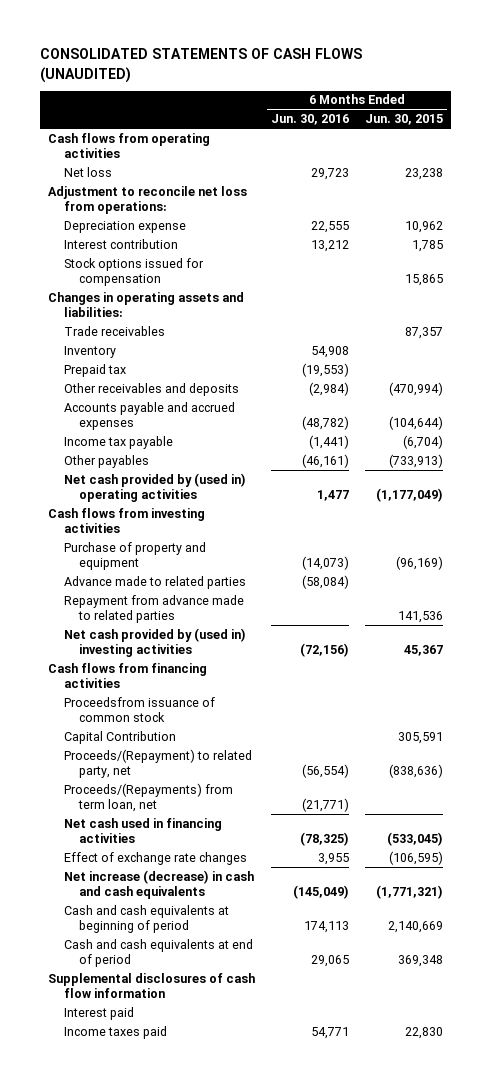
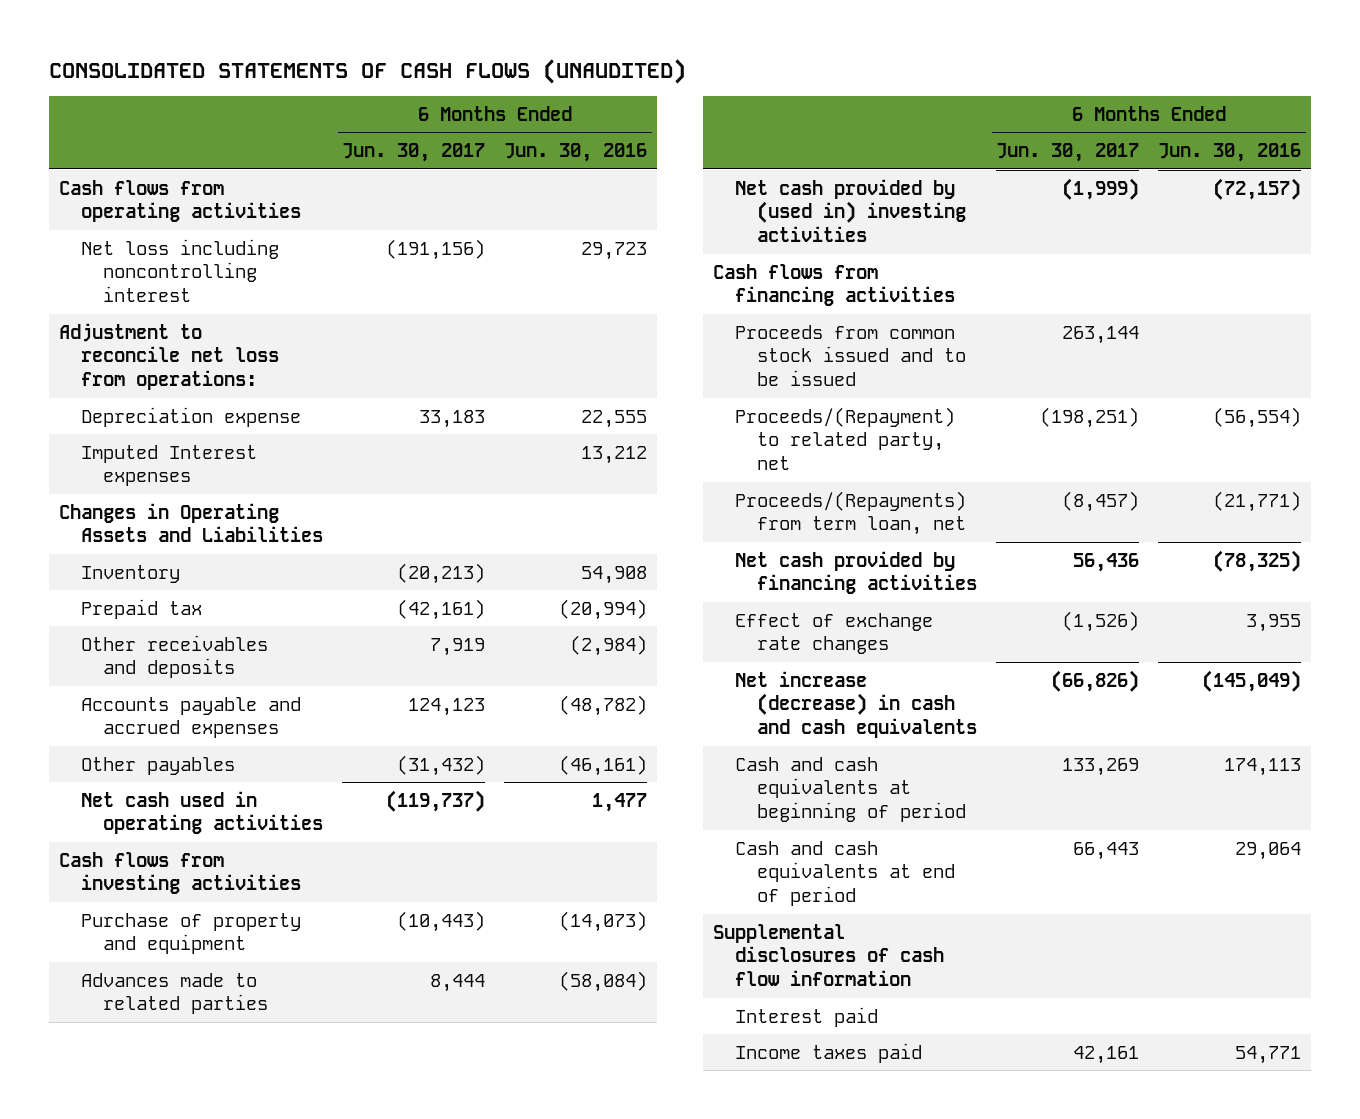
- | 6 Months Ended Jun. 30, 2016 | 6 Months Ended Jun. 30, 2015
+ | 6 Months Ended Jun. 30, 2017 | 6 Months Ended Jun. 30, 2016
- Net loss | 29,723 | 23,238
+ Net loss including noncontrolling interest | (191,156) | 29,723
- Interest contribution | 13,212 | 1,785
- Stock options issued for compensation | | 15,865
- Changes in operating assets and liabilities:
- Trade receivables | | 87,357
+ Imputed Interest expenses | | 13,212
+ Changes in Operating Assets and Liabilities
- Prepaid tax | (19,553) |
+ Prepaid tax | (42,161) | (20,994)
- Income tax payable | (1,441) | (6,704)
- Net cash provided by (used in) operating activities | 1,477 | (1,177,049)
+ Net cash used in operating activities | (119,737) | 1,477
- Advance made to related parties | (58,084) |
- Repayment from advance made to related parties | | 141,536
- Net cash provided by (used in) investing activities | (72,156) | 45,367
+ Advances made to related parties | 8,444 | (58,084)
+ Net cash provided by (used in) investing activities | (1,999) | (72,157)
- Proceedsfrom issuance of common stock
- Capital Contribution | | 305,591
+ Proceeds from common stock issued and to be issued | 263,144 |
- Net cash used in financing activities | (78,325) | (533,045)
+ Net cash provided by financing activities | 56,436 | (78,325)
- Cash and cash equivalents at end of period | 29,065 | 369,348
+ Cash and cash equivalents at end of period | 66,443 | 29,064

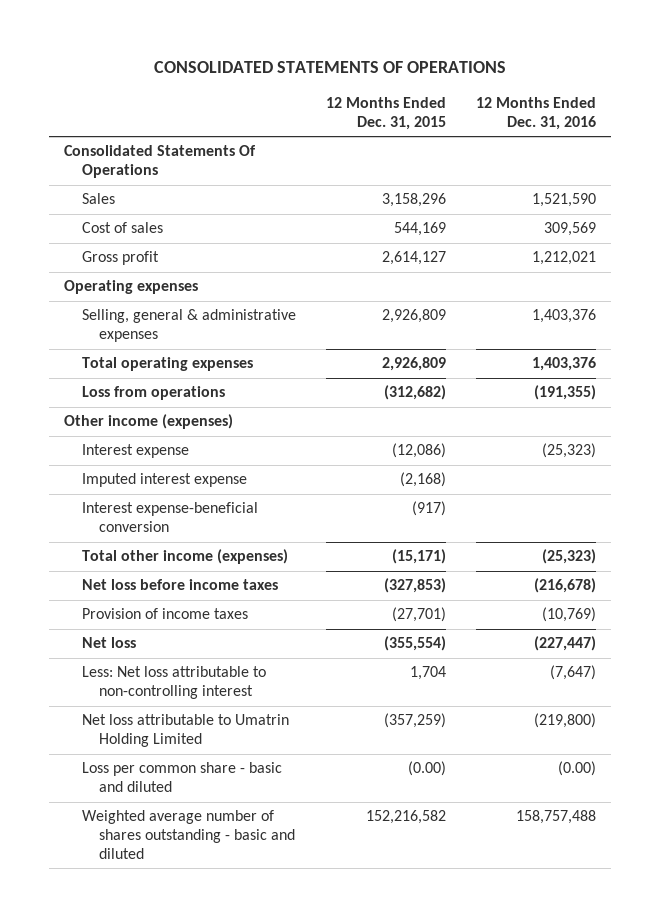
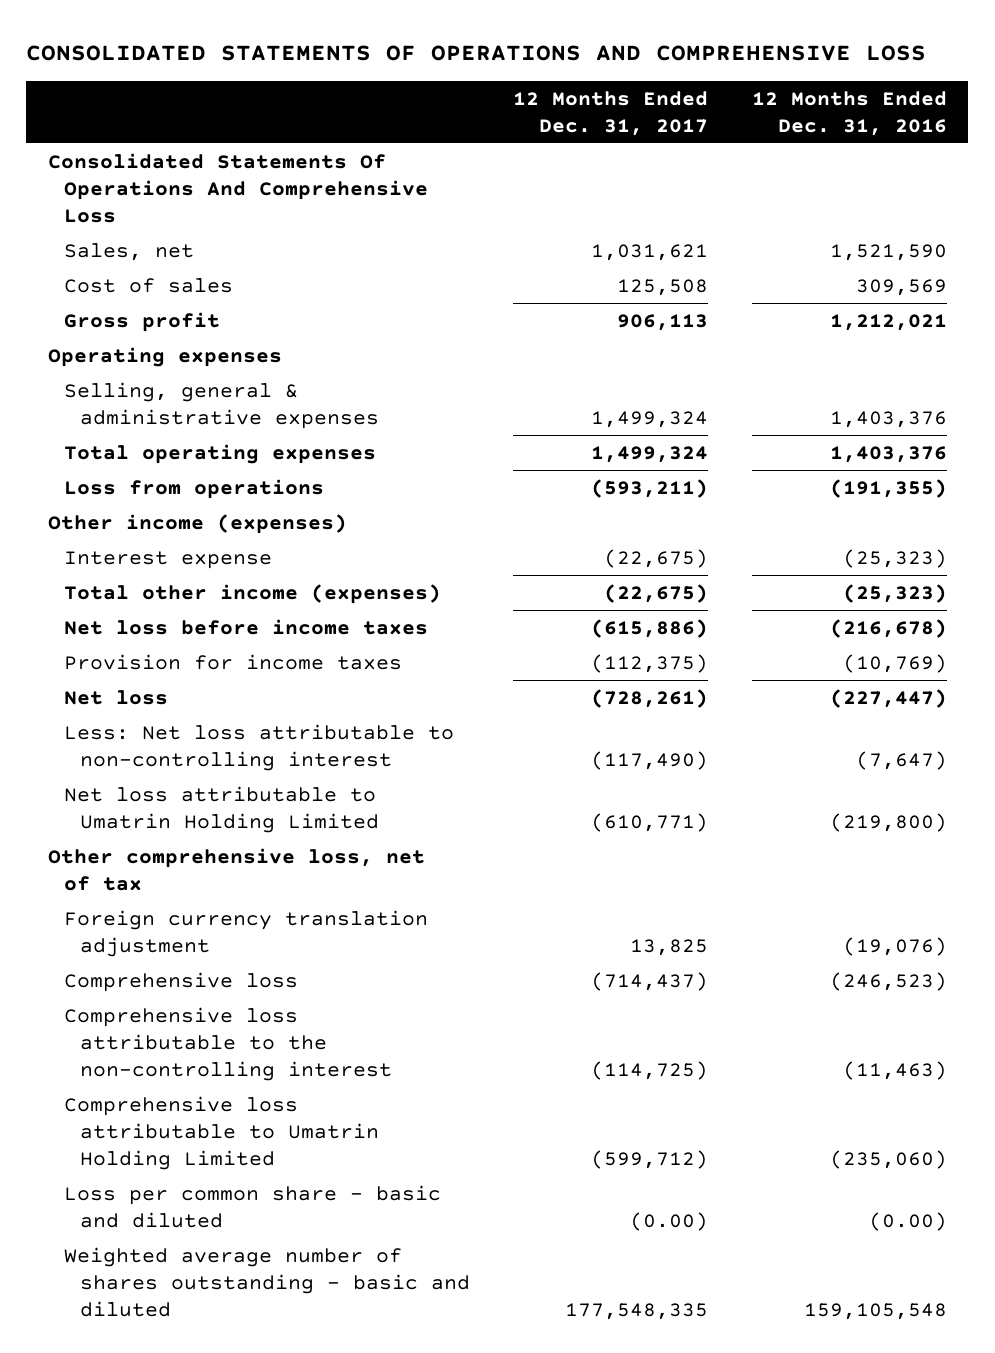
- CONSOLIDATED STATEMENTS OF OPERATIONS
+ CONSOLIDATED STATEMENTS OF OPERATIONS AND COMPREHENSIVE LOSS
- | 12 Months Ended Dec. 31, 2015 | 12 Months Ended Dec. 31, 2016
+ | 12 Months Ended Dec. 31, 2017 | 12 Months Ended Dec. 31, 2016
- Consolidated Statements Of Operations
- Sales | 3,158,296 | 1,521,590
+ Consolidated Statements Of Operations And Comprehensive Loss
+ Sales, net | 1,031,621 | 1,521,590
- Imputed interest expense | (2,168) |
- Interest expense-beneficial conversion | (917) |
- Provision of income taxes | (27,701) | (10,769)
+ Provision for income taxes | (112,375) | (10,769)
+ Other comprehensive loss, net of tax
+ Foreign currency translation adjustment | 13,825 | (19,076)
+ Comprehensive loss | (714,437) | (246,523)
+ Comprehensive loss attributable to the non-controlling interest | (114,725) | (11,463)
+ Comprehensive loss attributable to Umatrin Holding Limited | (599,712) | (235,060)
- Weighted average number of shares outstanding - basic and diluted | 152,216,582 | 158,757,488
+ Weighted average number of shares outstanding - basic and diluted | 177,548,335 | 159,105,548

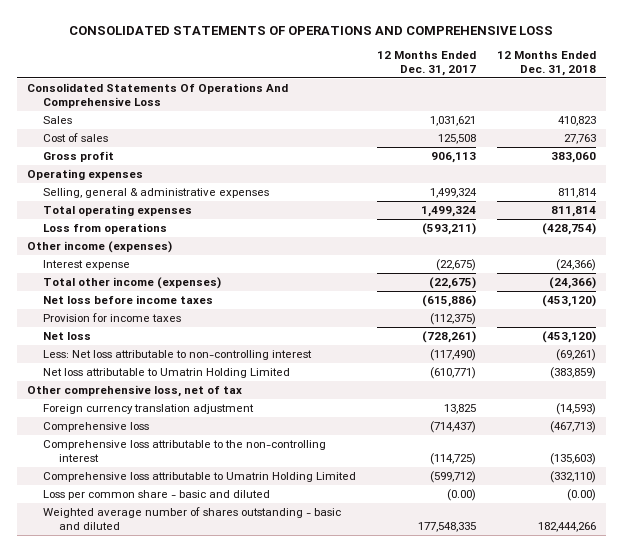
- | 12 Months Ended Dec. 31, 2017 | 12 Months Ended Dec. 31, 2016
+ | 12 Months Ended Dec. 31, 2017 | 12 Months Ended Dec. 31, 2018
- Sales, net | 1,031,621 | 1,521,590
+ Sales | 1,031,621 | 410,823

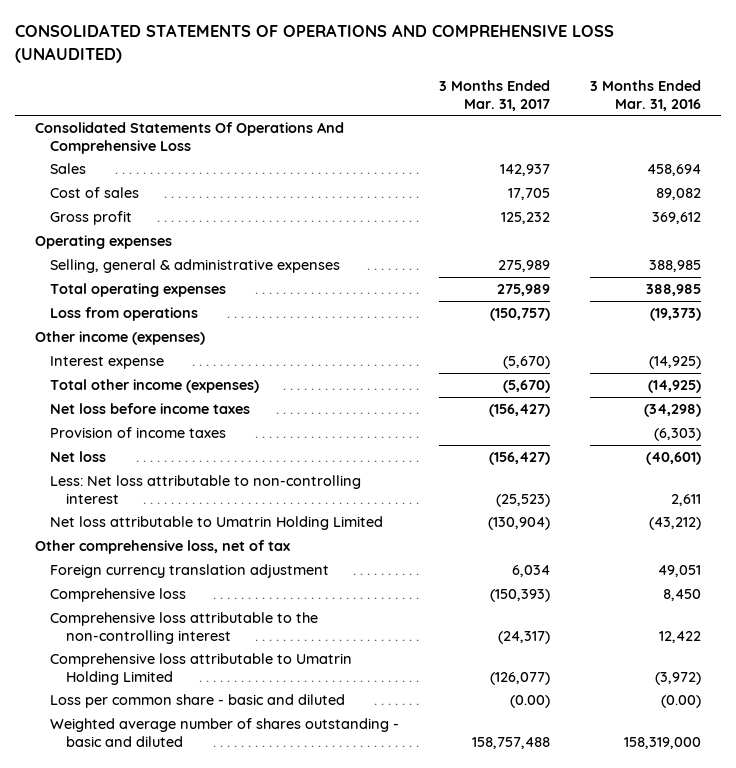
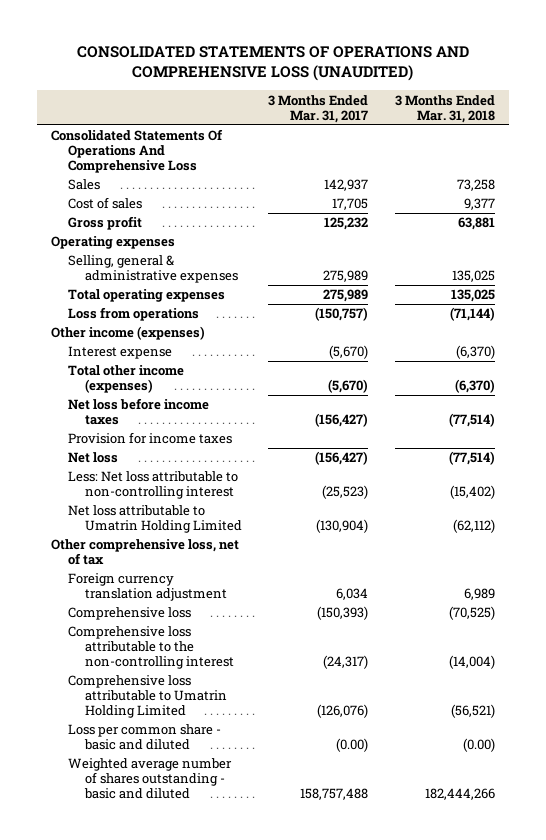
- | 3 Months Ended Mar. 31, 2017 | 3 Months Ended Mar. 31, 2016
+ | 3 Months Ended Mar. 31, 2017 | 3 Months Ended Mar. 31, 2018
- Provision of income taxes | | (6,303)
+ Provision for income taxes
- Comprehensive loss attributable to Umatrin Holding Limited | (126,077) | (3,972)
+ Comprehensive loss attributable to Umatrin Holding Limited | (126,076) | (56,521)

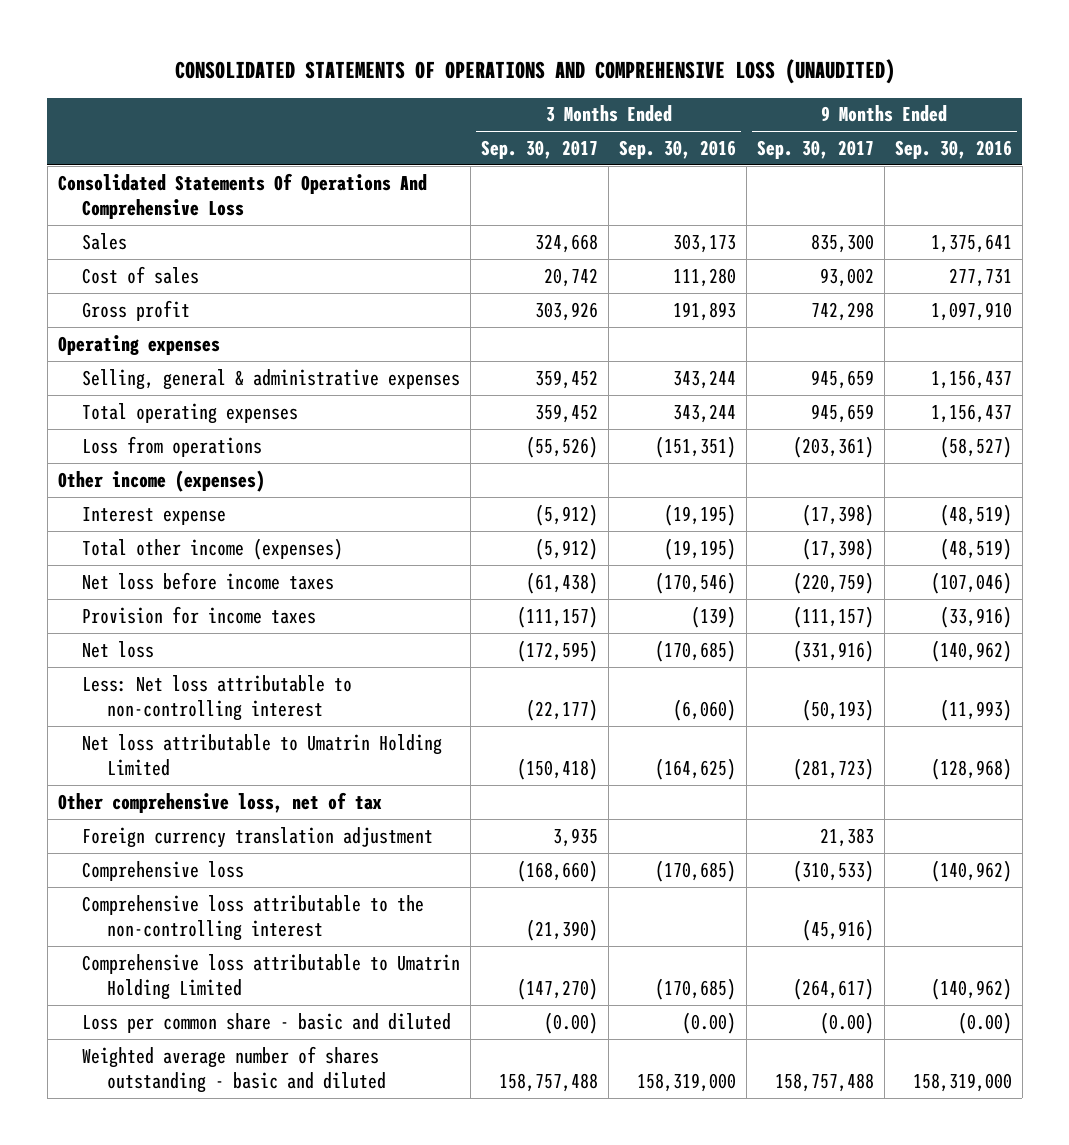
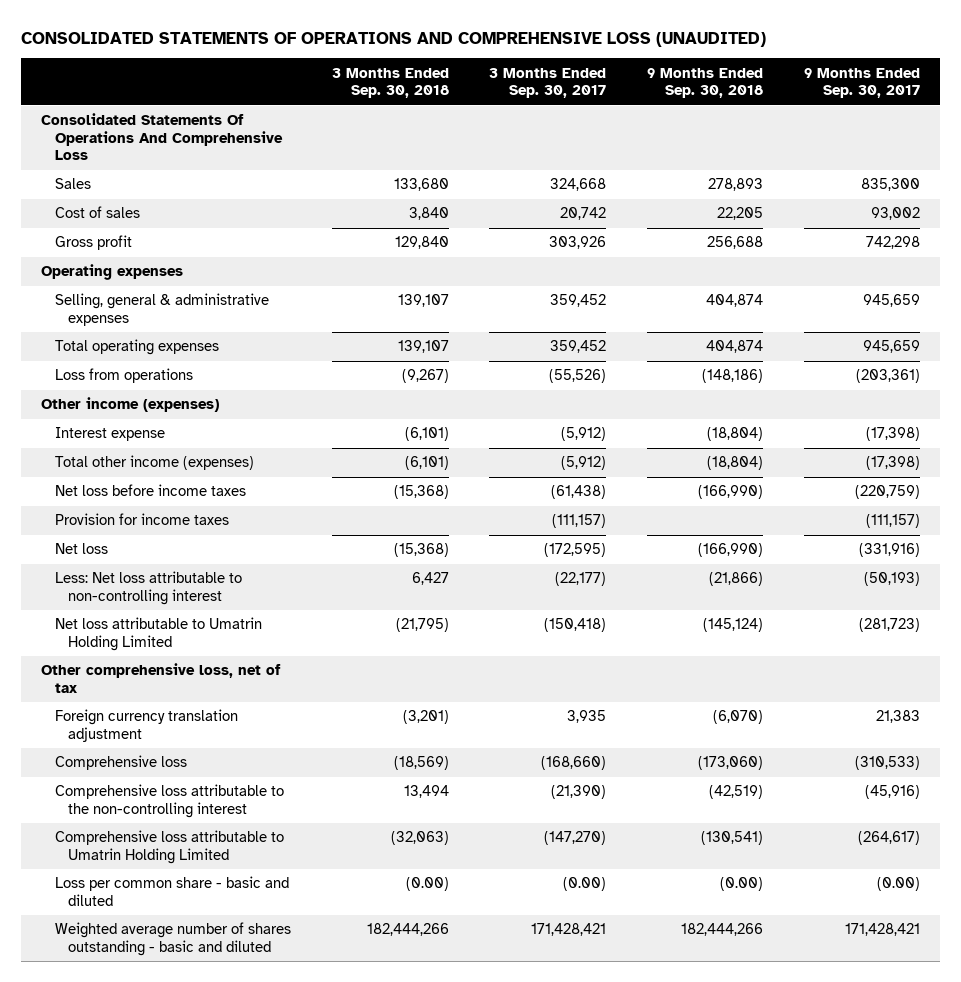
- | 3 Months Ended Sep. 30, 2017 | 3 Months Ended Sep. 30, 2016 | 9 Months Ended Sep. 30, 2017 | 9 Months Ended Sep. 30, 2016
+ | 3 Months Ended Sep. 30, 2018 | 3 Months Ended Sep. 30, 2017 | 9 Months Ended Sep. 30, 2018 | 9 Months Ended Sep. 30, 2017
- Weighted average number of shares outstanding - basic and diluted | 158,757,488 | 158,319,000 | 158,757,488 | 158,319,000
+ Weighted average number of shares outstanding - basic and diluted | 182,444,266 | 171,428,421 | 182,444,266 | 171,428,421

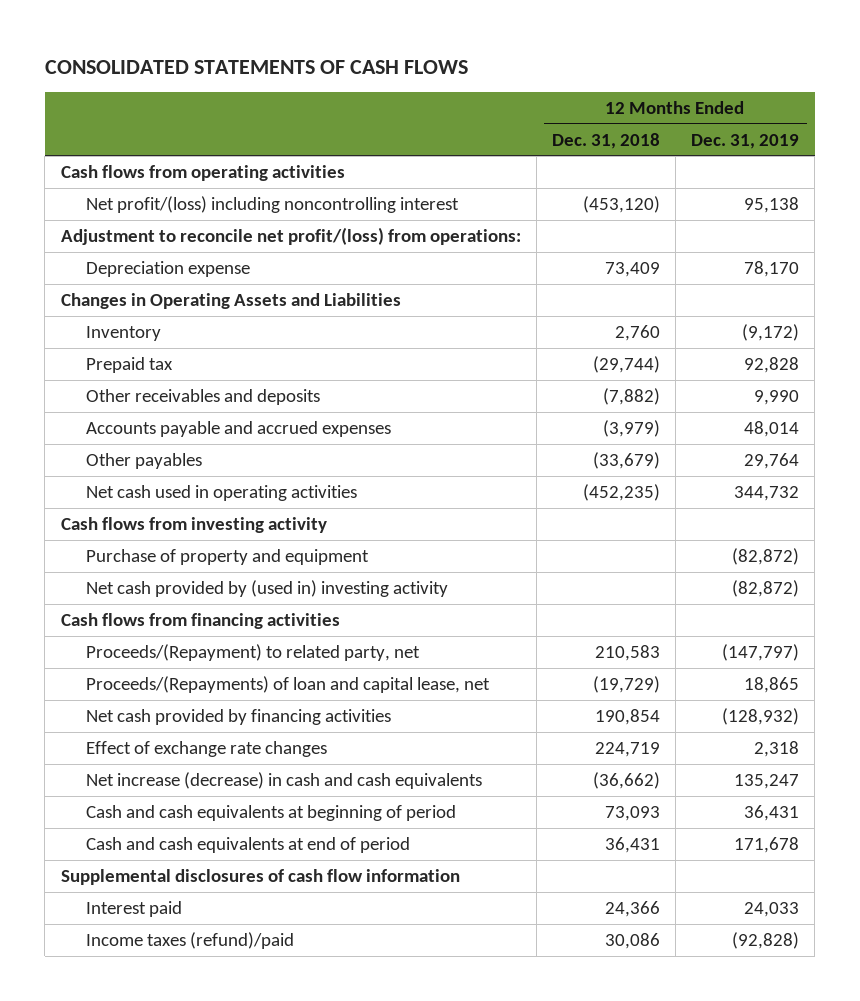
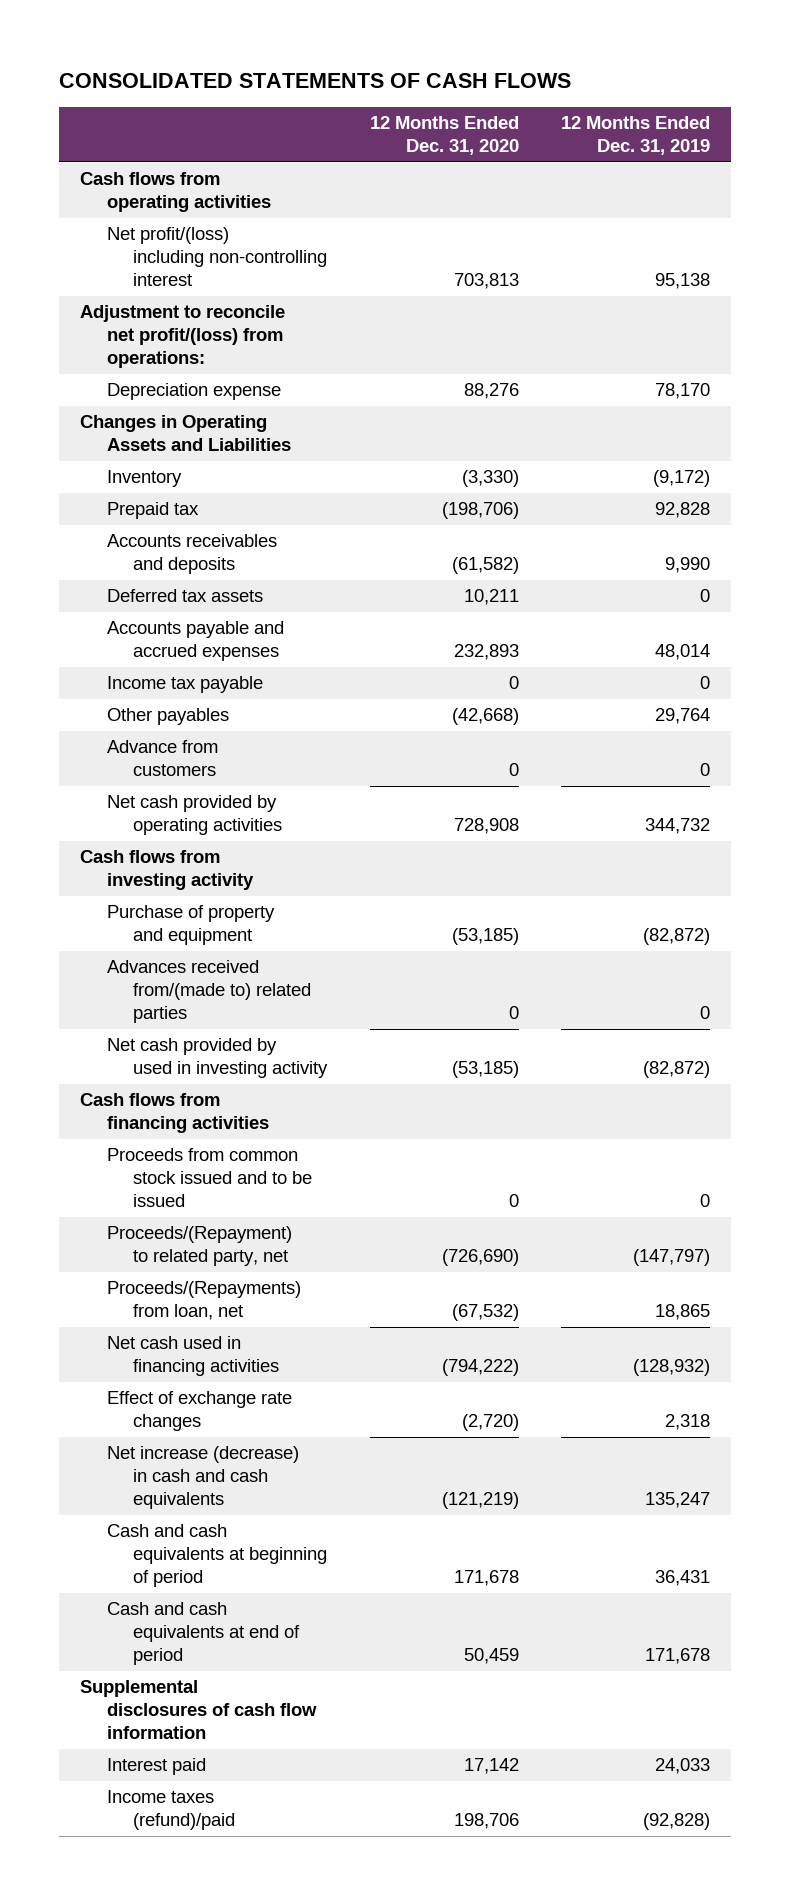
- | 12 Months Ended Dec. 31, 2018 | 12 Months Ended Dec. 31, 2019
+ | 12 Months Ended Dec. 31, 2020 | 12 Months Ended Dec. 31, 2019
- Net profit/(loss) including noncontrolling interest | (453,120) | 95,138
+ Net profit/(loss) including non-controlling interest | 703,813 | 95,138
- Other receivables and deposits | (7,882) | 9,990
+ Accounts receivables and deposits | (61,582) | 9,990
+ Deferred tax assets | 10,211 | 0
+ Income tax payable | 0 | 0
- Net cash used in operating activities | (452,235) | 344,732
+ Advance from customers | 0 | 0
+ Net cash provided by operating activities | 728,908 | 344,732
- Net cash provided by (used in) investing activity | | (82,872)
+ Advances received from/(made to) related parties | 0 | 0
+ Net cash provided by used in investing activity | (53,185) | (82,872)
+ Proceeds from common stock issued and to be issued | 0 | 0
- Proceeds/(Repayments) of loan and capital lease, net | (19,729) | 18,865
- Net cash provided by financing activities | 190,854 | (128,932)
+ Proceeds/(Repayments) from loan, net | (67,532) | 18,865
+ Net cash used in financing activities | (794,222) | (128,932)

